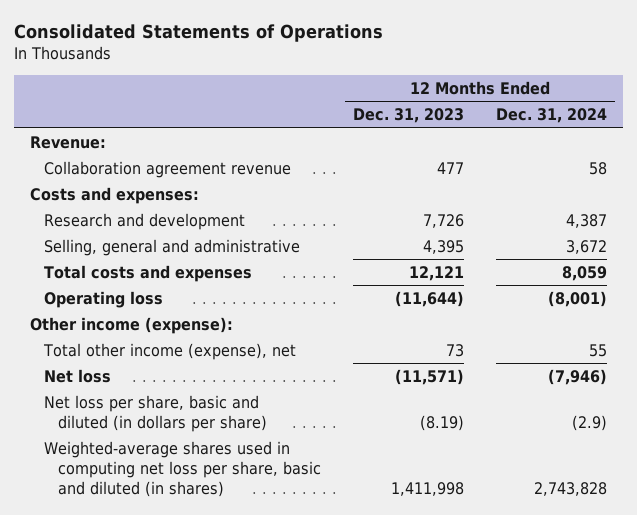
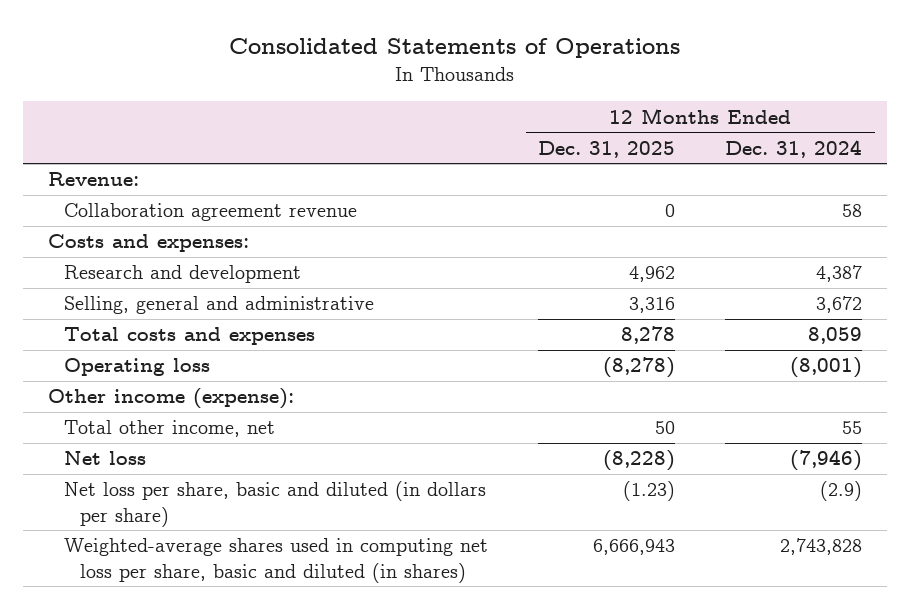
- | 12 Months Ended Dec. 31, 2023 | 12 Months Ended Dec. 31, 2024
+ | 12 Months Ended Dec. 31, 2025 | 12 Months Ended Dec. 31, 2024
- Total other income (expense), net | 73 | 55
+ Total other income, net | 50 | 55

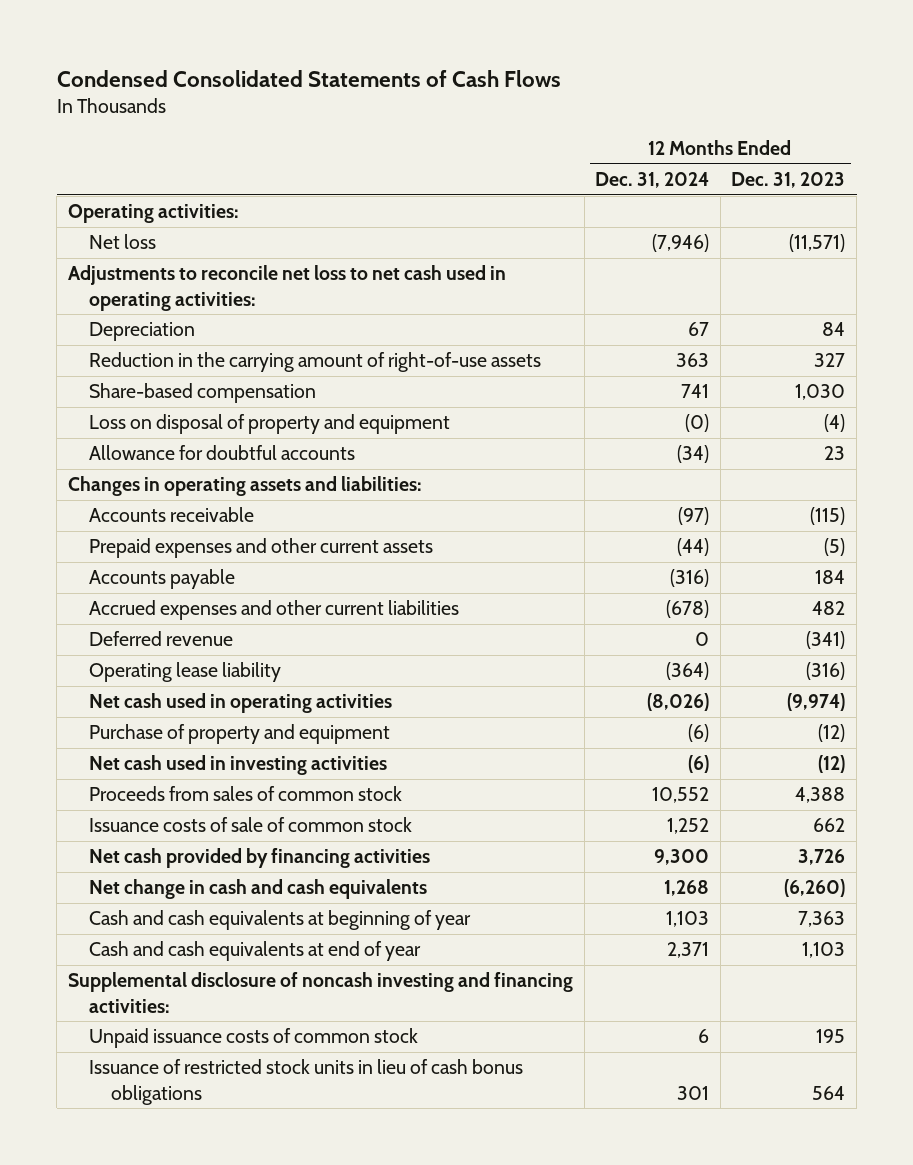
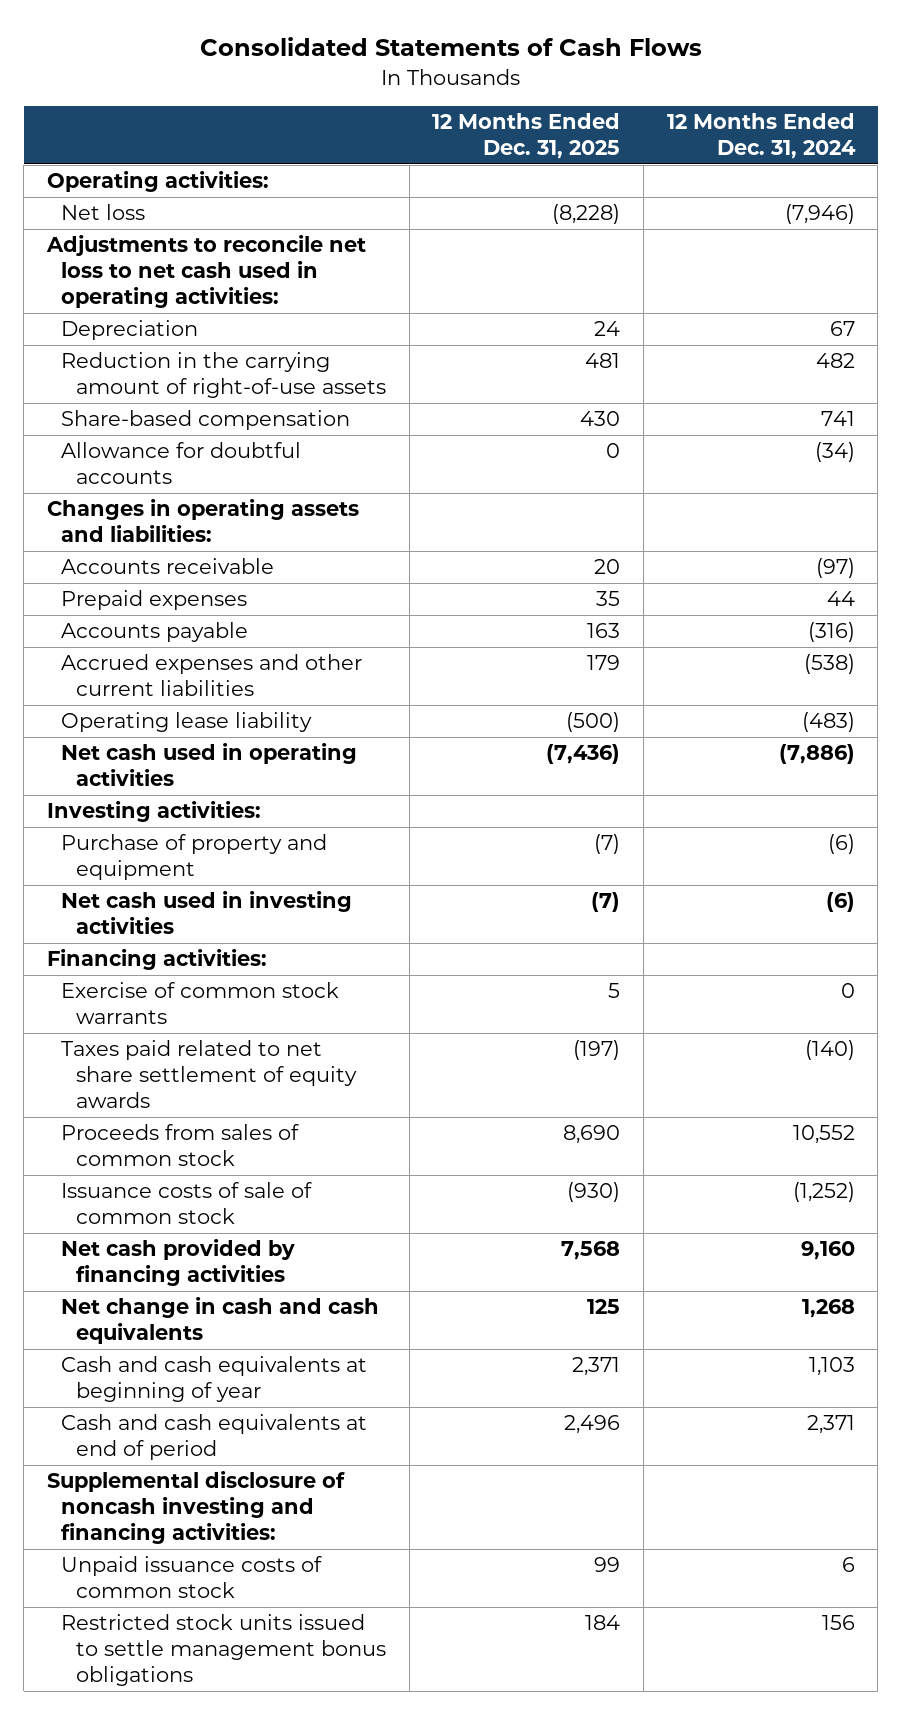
- Condensed Consolidated Statements of Cash Flows
+ Consolidated Statements of Cash Flows
- | 12 Months Ended Dec. 31, 2024 | 12 Months Ended Dec. 31, 2023
+ | 12 Months Ended Dec. 31, 2025 | 12 Months Ended Dec. 31, 2024
- Reduction in the carrying amount of right-of-use assets | 363 | 327
+ Reduction in the carrying amount of right-of-use assets | 481 | 482
- Loss on disposal of property and equipment | (0) | (4)
- Prepaid expenses and other current assets | (44) | (5)
+ Prepaid expenses | 35 | 44
- Accrued expenses and other current liabilities | (678) | 482
- Deferred revenue | 0 | (341)
- Operating lease liability | (364) | (316)
- Net cash used in operating activities | (8,026) | (9,974)
+ Accrued expenses and other current liabilities | 179 | (538)
+ Operating lease liability | (500) | (483)
+ Net cash used in operating activities | (7,436) | (7,886)
+ Investing activities:
+ Financing activities:
+ Exercise of common stock warrants | 5 | 0
+ Taxes paid related to net share settlement of equity awards | (197) | (140)
- Issuance costs of sale of common stock | 1,252 | 662
- Net cash provided by financing activities | 9,300 | 3,726
+ Issuance costs of sale of common stock | (930) | (1,252)
+ Net cash provided by financing activities | 7,568 | 9,160
- Cash and cash equivalents at end of year | 2,371 | 1,103
+ Cash and cash equivalents at end of period | 2,496 | 2,371
- Issuance of restricted stock units in lieu of cash bonus obligations | 301 | 564
+ Restricted stock units issued to settle management bonus obligations | 184 | 156

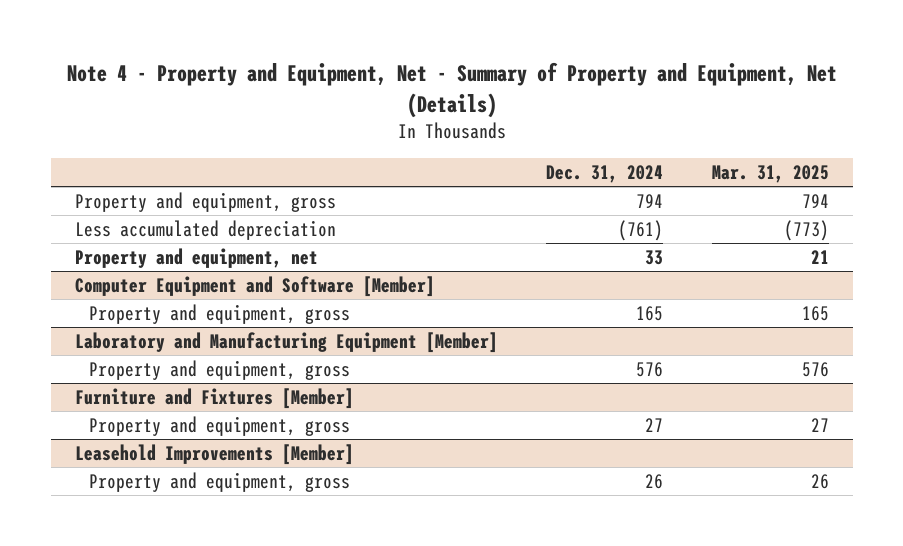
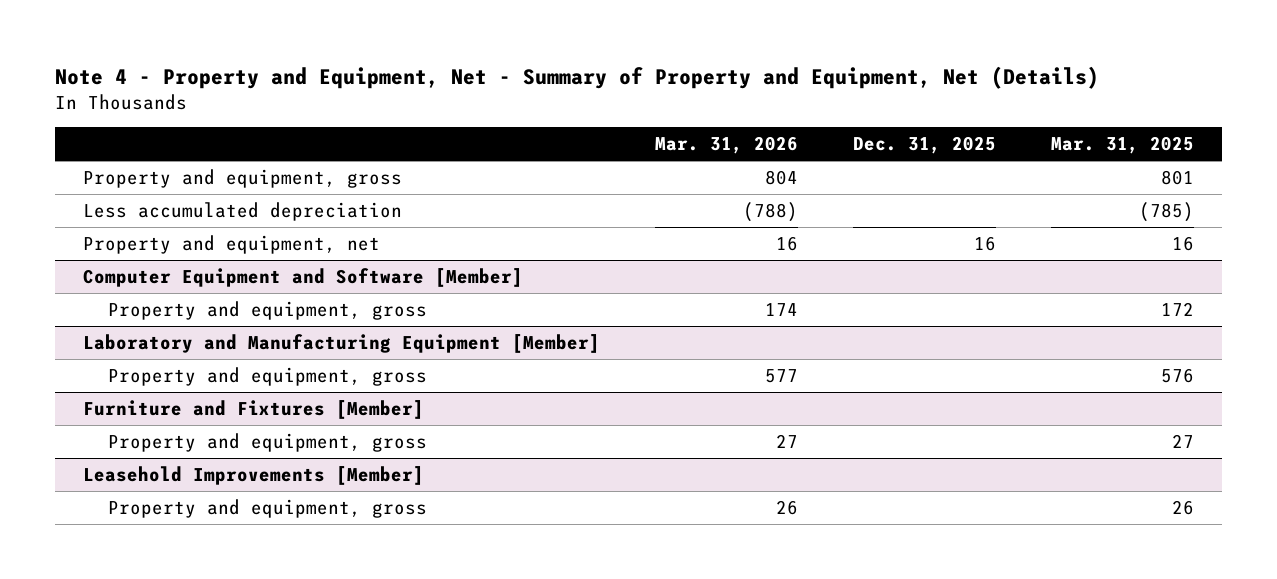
- | Dec. 31, 2024 | Mar. 31, 2025
+ | Mar. 31, 2026 | Dec. 31, 2025 | Mar. 31, 2025
- Property and equipment, gross | 794 | 794
- Less accumulated depreciation | (761) | (773)
- Property and equipment, net | 33 | 21
+ Property and equipment, gross | 804 | | 801
+ Less accumulated depreciation | (788) | | (785)
+ Property and equipment, net | 16 | 16 | 16
@ Computer Equipment and Software [Member]
- Property and equipment, gross | 165 | 165
+ Property and equipment, gross | 174 | | 172

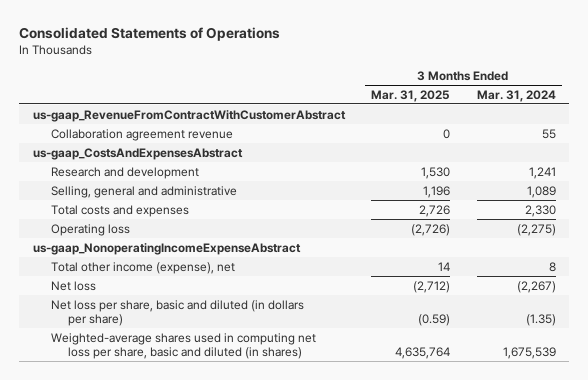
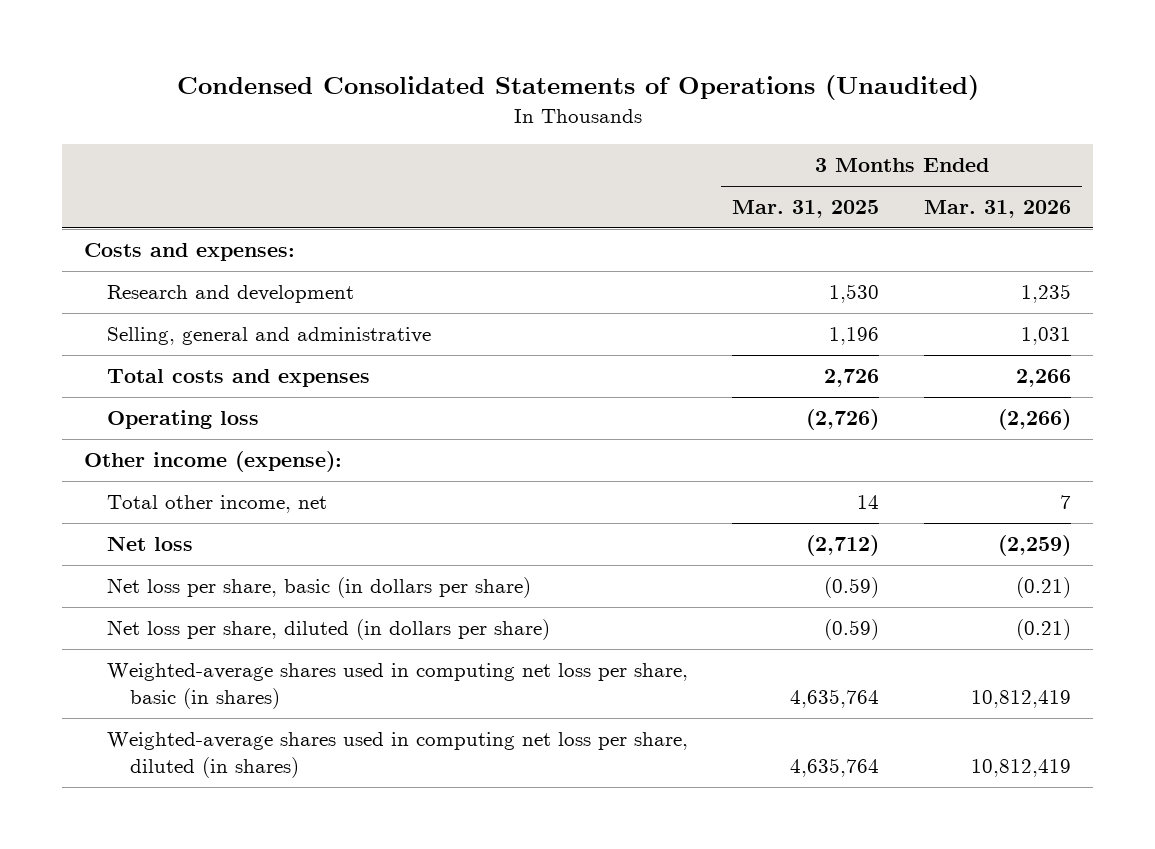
- Consolidated Statements of Operations
+ Condensed Consolidated Statements of Operations (Unaudited)
- | 3 Months Ended Mar. 31, 2025 | 3 Months Ended Mar. 31, 2024
+ | 3 Months Ended Mar. 31, 2025 | 3 Months Ended Mar. 31, 2026
- us-gaap_RevenueFromContractWithCustomerAbstract
- Collaboration agreement revenue | 0 | 55
- us-gaap_CostsAndExpensesAbstract
+ Costs and expenses:
- us-gaap_NonoperatingIncomeExpenseAbstract
- Total other income (expense), net | 14 | 8
+ Other income (expense):
+ Total other income, net | 14 | 7
- Net loss per share, basic and diluted (in dollars per share) | (0.59) | (1.35)
- Weighted-average shares used in computing net loss per share, basic and diluted (in shares) | 4,635,764 | 1,675,539
+ Net loss per share, basic (in dollars per share) | (0.59) | (0.21)
+ Net loss per share, diluted (in dollars per share) | (0.59) | (0.21)
+ Weighted-average shares used in computing net loss per share, basic (in shares) | 4,635,764 | 10,812,419
+ Weighted-average shares used in computing net loss per share, diluted (in shares) | 4,635,764 | 10,812,419

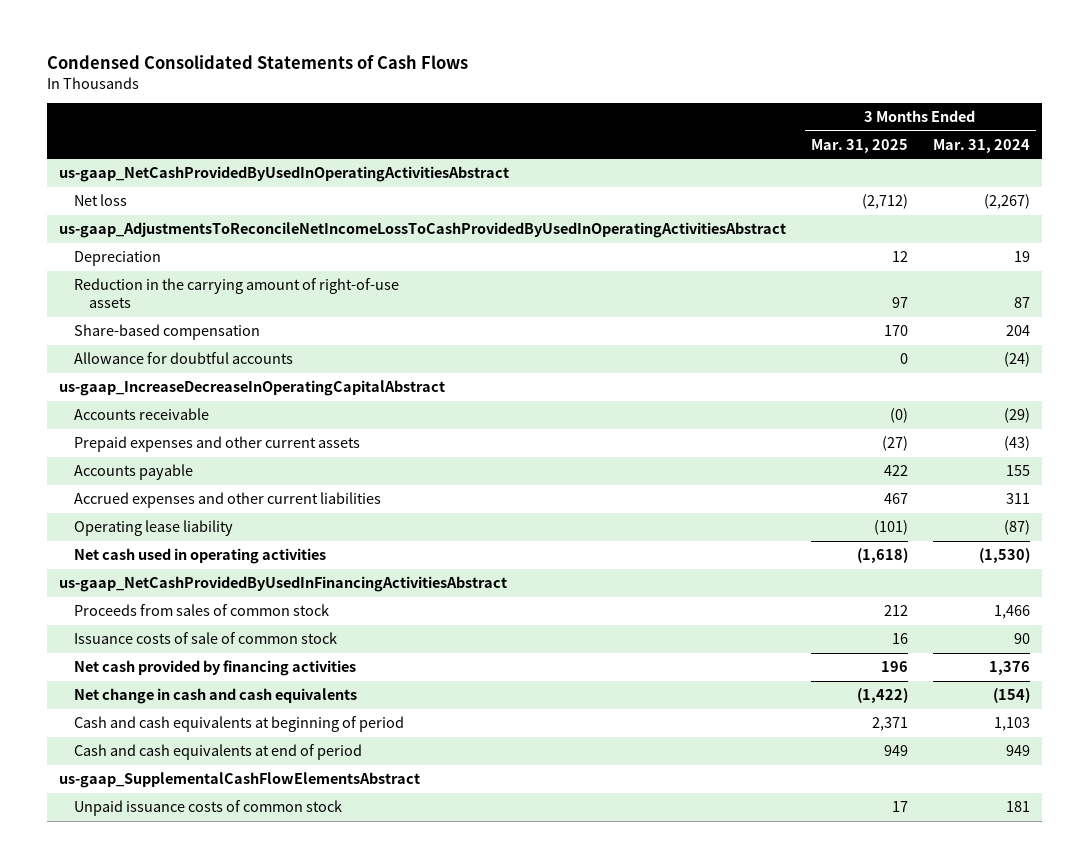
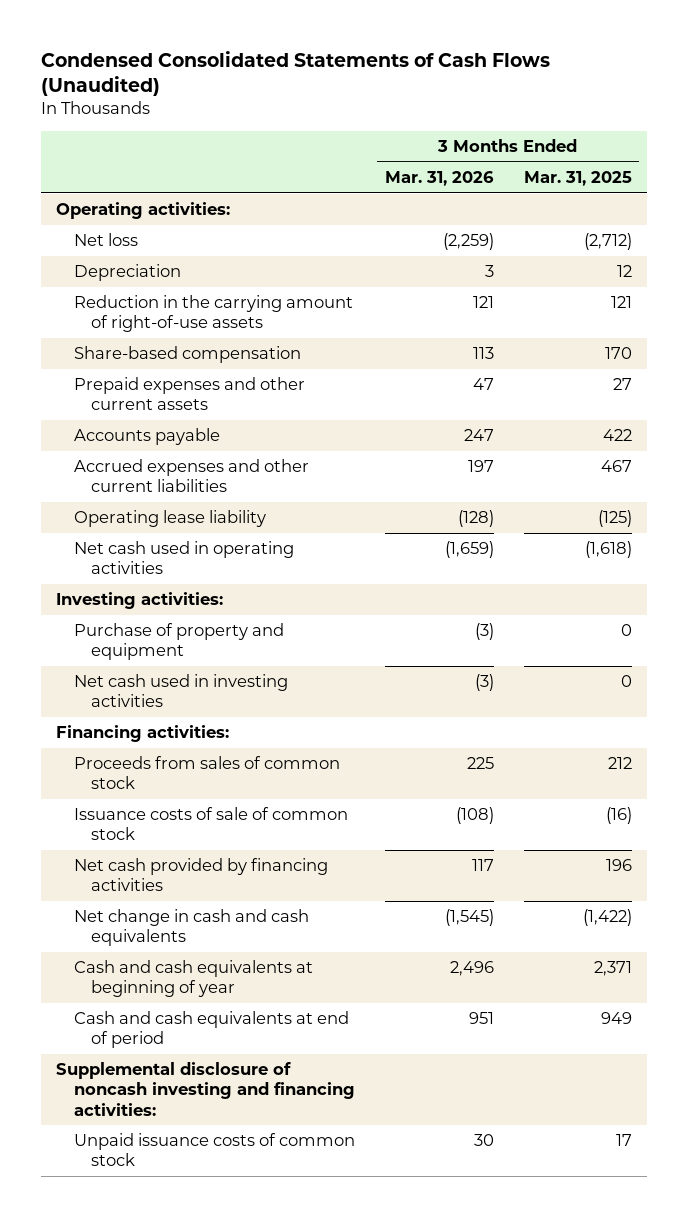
- Condensed Consolidated Statements of Cash Flows
+ Condensed Consolidated Statements of Cash Flows (Unaudited)
- | 3 Months Ended Mar. 31, 2025 | 3 Months Ended Mar. 31, 2024
+ | 3 Months Ended Mar. 31, 2026 | 3 Months Ended Mar. 31, 2025
- us-gaap_NetCashProvidedByUsedInOperatingActivitiesAbstract
+ Operating activities:
- us-gaap_AdjustmentsToReconcileNetIncomeLossToCashProvidedByUsedInOperatingActivitiesAbstract
- Reduction in the carrying amount of right-of-use assets | 97 | 87
+ Reduction in the carrying amount of right-of-use assets | 121 | 121
- Allowance for doubtful accounts | 0 | (24)
- us-gaap_IncreaseDecreaseInOperatingCapitalAbstract
- Accounts receivable | (0) | (29)
- Prepaid expenses and other current assets | (27) | (43)
+ Prepaid expenses and other current assets | 47 | 27
- Operating lease liability | (101) | (87)
+ Operating lease liability | (128) | (125)
- us-gaap_NetCashProvidedByUsedInFinancingActivitiesAbstract
+ Investing activities:
+ Purchase of property and equipment | (3) | 0
+ Net cash used in investing activities | (3) | 0
+ Financing activities:
- Issuance costs of sale of common stock | 16 | 90
+ Issuance costs of sale of common stock | (108) | (16)
- Cash and cash equivalents at beginning of period | 2,371 | 1,103
+ Cash and cash equivalents at beginning of year | 2,496 | 2,371
- us-gaap_SupplementalCashFlowElementsAbstract
+ Supplemental disclosure of noncash investing and financing activities:

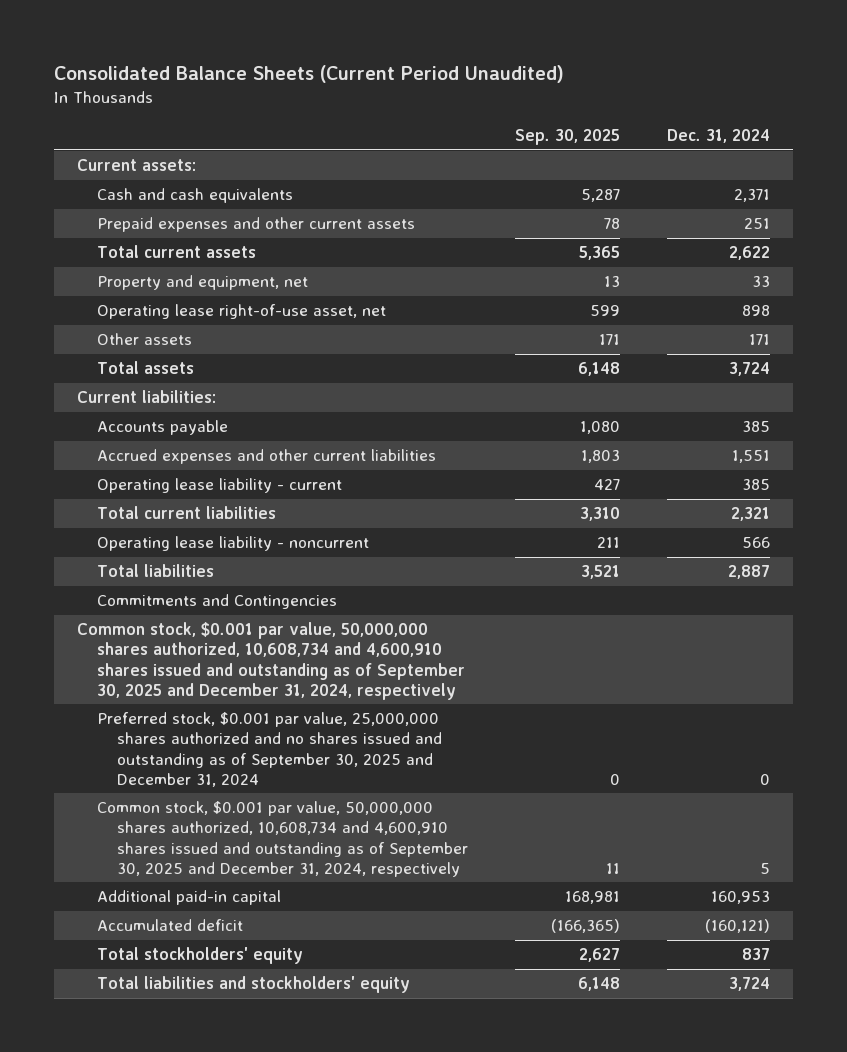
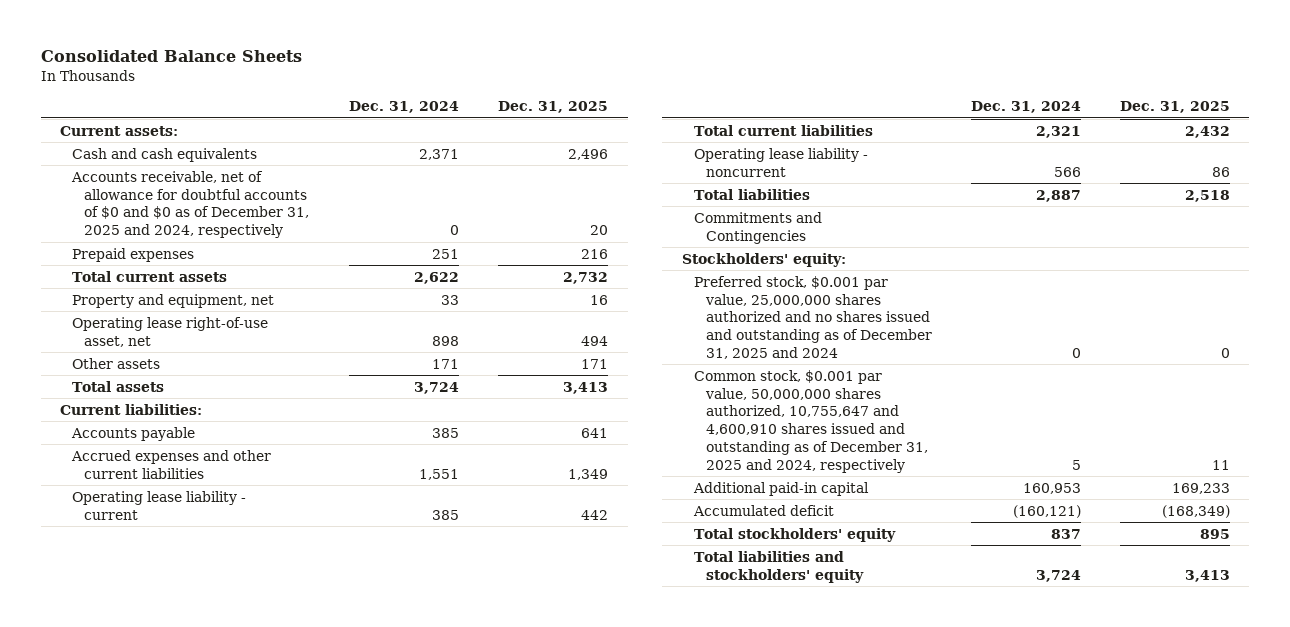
- Consolidated Balance Sheets (Current Period Unaudited)
+ Consolidated Balance Sheets
- | Sep. 30, 2025 | Dec. 31, 2024
+ | Dec. 31, 2024 | Dec. 31, 2025
- Prepaid expenses and other current assets | 78 | 251
+ Accounts receivable, net of allowance for doubtful accounts of $0 and $0 as of December 31, 2025 and 2024, respectively | 0 | 20
+ Prepaid expenses | 251 | 216
- Common stock, $0.001 par value, 50,000,000 shares authorized, 10,608,734 and 4,600,910 shares issued and outstanding as of September 30, 2025 and December 31, 2024, respectively
- Preferred stock, $0.001 par value, 25,000,000 shares authorized and no shares issued and outstanding as of September 30, 2025 and December 31, 2024 | 0 | 0
- Common stock, $0.001 par value, 50,000,000 shares authorized, 10,608,734 and 4,600,910 shares issued and outstanding as of September 30, 2025 and December 31, 2024, respectively | 11 | 5
+ Stockholders' equity:
+ Preferred stock, $0.001 par value, 25,000,000 shares authorized and no shares issued and outstanding as of December 31, 2025 and 2024 | 0 | 0
+ Common stock, $0.001 par value, 50,000,000 shares authorized, 10,755,647 and 4,600,910 shares issued and outstanding as of December 31, 2025 and 2024, respectively | 5 | 11

